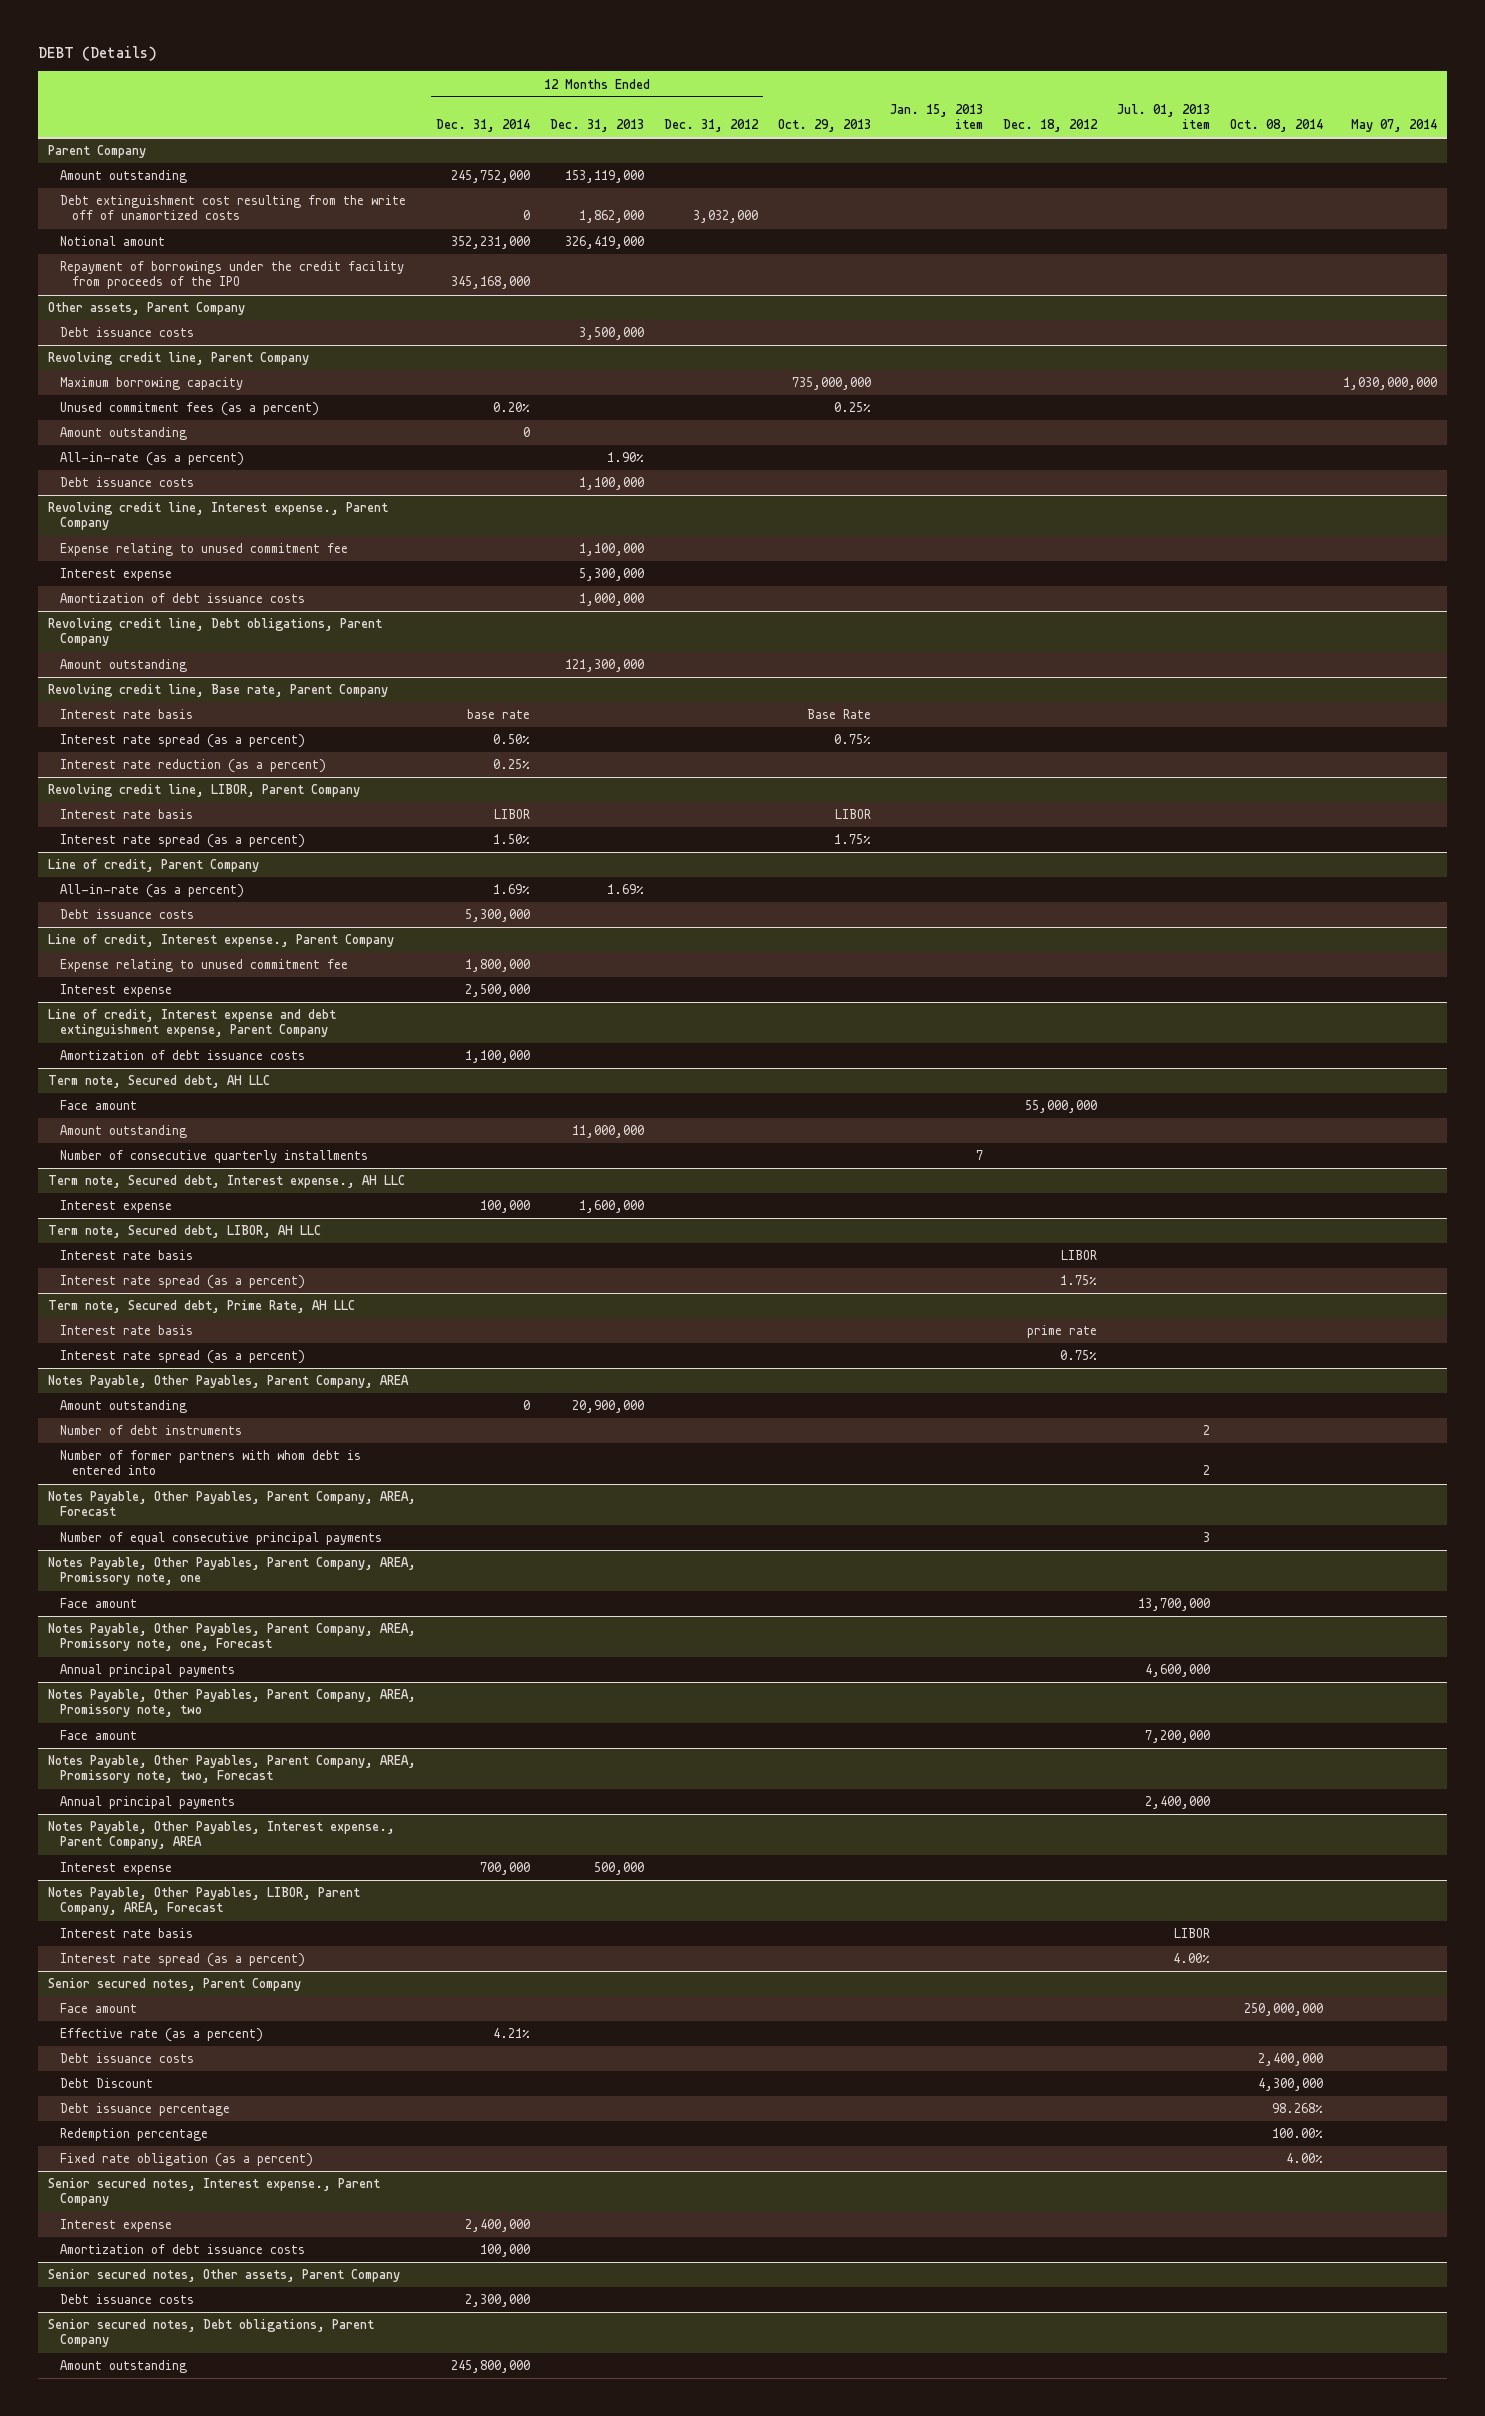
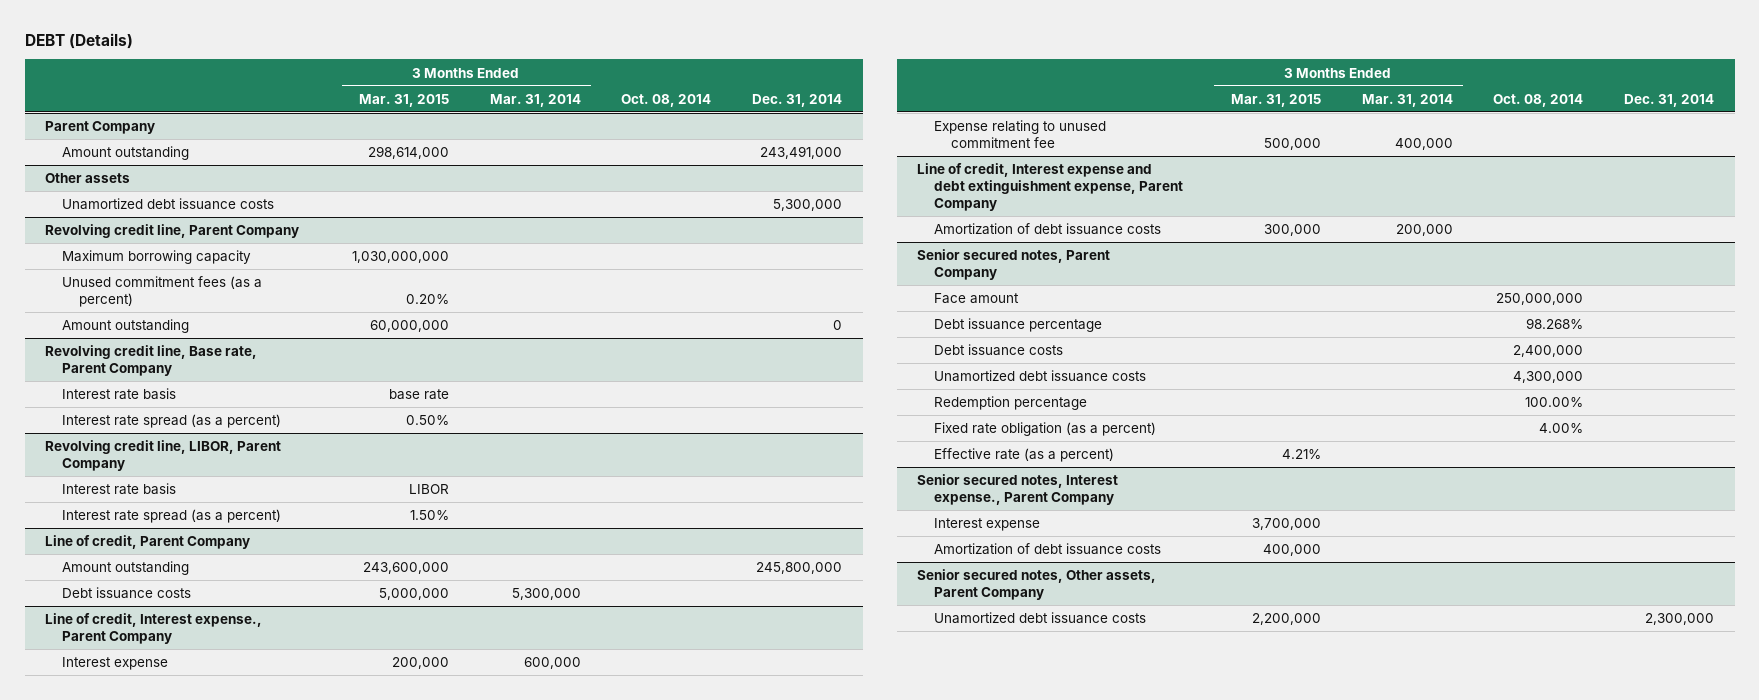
- | 12 Months Ended Dec. 31, 2014 | 12 Months Ended Dec. 31, 2013 | 12 Months Ended Dec. 31, 2012 | Oct. 29, 2013 | Jan. 15, 2013 item | Dec. 18, 2012 | Jul. 01, 2013 item | Oct. 08, 2014 | May 07, 2014
+ | 3 Months Ended Mar. 31, 2015 | 3 Months Ended Mar. 31, 2014 | Oct. 08, 2014 | Dec. 31, 2014
@ Parent Company
- Debt extinguishment cost resulting from the write off of unamortized costs | 0 | 1,862,000 | 3,032,000 | | | | | |
- Notional amount | 352,231,000 | 326,419,000 | | | | | | |
- Repayment of borrowings under the credit facility from proceeds of the IPO | 345,168,000 | | | | | | | |
- Other assets, Parent Company
- Debt issuance costs | | 3,500,000 | | | | | | |
+ Other assets
+ Unamortized debt issuance costs | | | | 5,300,000
@ Revolving credit line, Parent Company
- All-in-rate (as a percent) | | 1.90% | | | | | | |
- Debt issuance costs | | 1,100,000 | | | | | | |
- Revolving credit line, Interest expense., Parent Company
- Expense relating to unused commitment fee | | 1,100,000 | | | | | | |
- Interest expense | | 5,300,000 | | | | | | |
- Amortization of debt issuance costs | | 1,000,000 | | | | | | |
- Revolving credit line, Debt obligations, Parent Company
- Amount outstanding | | 121,300,000 | | | | | | |
@ Revolving credit line, Base rate, Parent Company
- Interest rate reduction (as a percent) | 0.25% | | | | | | | |
@ Line of credit, Parent Company
- All-in-rate (as a percent) | 1.69% | 1.69% | | | | | | |
+ Amount outstanding | 243,600,000 | | | 245,800,000
@ Line of credit, Interest expense., Parent Company
moved down: Expense relating to unused commitment fee | 500,000 | 400,000 | |
- Term note, Secured debt, AH LLC
- Face amount | | | | | | 55,000,000 | | |
- Amount outstanding | | 11,000,000 | | | | | | |
- Number of consecutive quarterly installments | | | | | 7 | | | |
- Term note, Secured debt, Interest expense., AH LLC
- Interest expense | 100,000 | 1,600,000 | | | | | | |
- Term note, Secured debt, LIBOR, AH LLC
- Interest rate basis | | | | | | LIBOR | | |
- Interest rate spread (as a percent) | | | | | | 1.75% | | |
- Term note, Secured debt, Prime Rate, AH LLC
- Interest rate basis | | | | | | prime rate | | |
- Interest rate spread (as a percent) | | | | | | 0.75% | | |
- Notes Payable, Other Payables, Parent Company, AREA
- Amount outstanding | 0 | 20,900,000 | | | | | | |
- Number of debt instruments | | | | | | | 2 | |
- Number of former partners with whom debt is entered into | | | | | | | 2 | |
- Notes Payable, Other Payables, Parent Company, AREA, Forecast
- Number of equal consecutive principal payments | | | | | | | 3 | |
- Notes Payable, Other Payables, Parent Company, AREA, Promissory note, one
- Face amount | | | | | | | 13,700,000 | |
- Notes Payable, Other Payables, Parent Company, AREA, Promissory note, one, Forecast
- Annual principal payments | | | | | | | 4,600,000 | |
- Notes Payable, Other Payables, Parent Company, AREA, Promissory note, two
- Face amount | | | | | | | 7,200,000 | |
- Notes Payable, Other Payables, Parent Company, AREA, Promissory note, two, Forecast
- Annual principal payments | | | | | | | 2,400,000 | |
- Notes Payable, Other Payables, Interest expense., Parent Company, AREA
- Interest expense | 700,000 | 500,000 | | | | | | |
- Notes Payable, Other Payables, LIBOR, Parent Company, AREA, Forecast
- Interest rate basis | | | | | | | LIBOR | |
- Interest rate spread (as a percent) | | | | | | | 4.00% | |
@ Senior secured notes, Parent Company
- Debt Discount | | | | | | | | 4,300,000 |
moved down: Debt issuance costs | | | 2,400,000 |
+ Unamortized debt issuance costs | | | 4,300,000 |
moved down: Effective rate (as a percent) | 4.21% | | |
@ Senior secured notes, Other assets, Parent Company
- Debt issuance costs | 2,300,000 | | | | | | | |
- Senior secured notes, Debt obligations, Parent Company
- Amount outstanding | 245,800,000 | | | | | | | |
@ Senior secured notes, Other assets, Parent Company
+ Unamortized debt issuance costs | 2,200,000 | | | 2,300,000

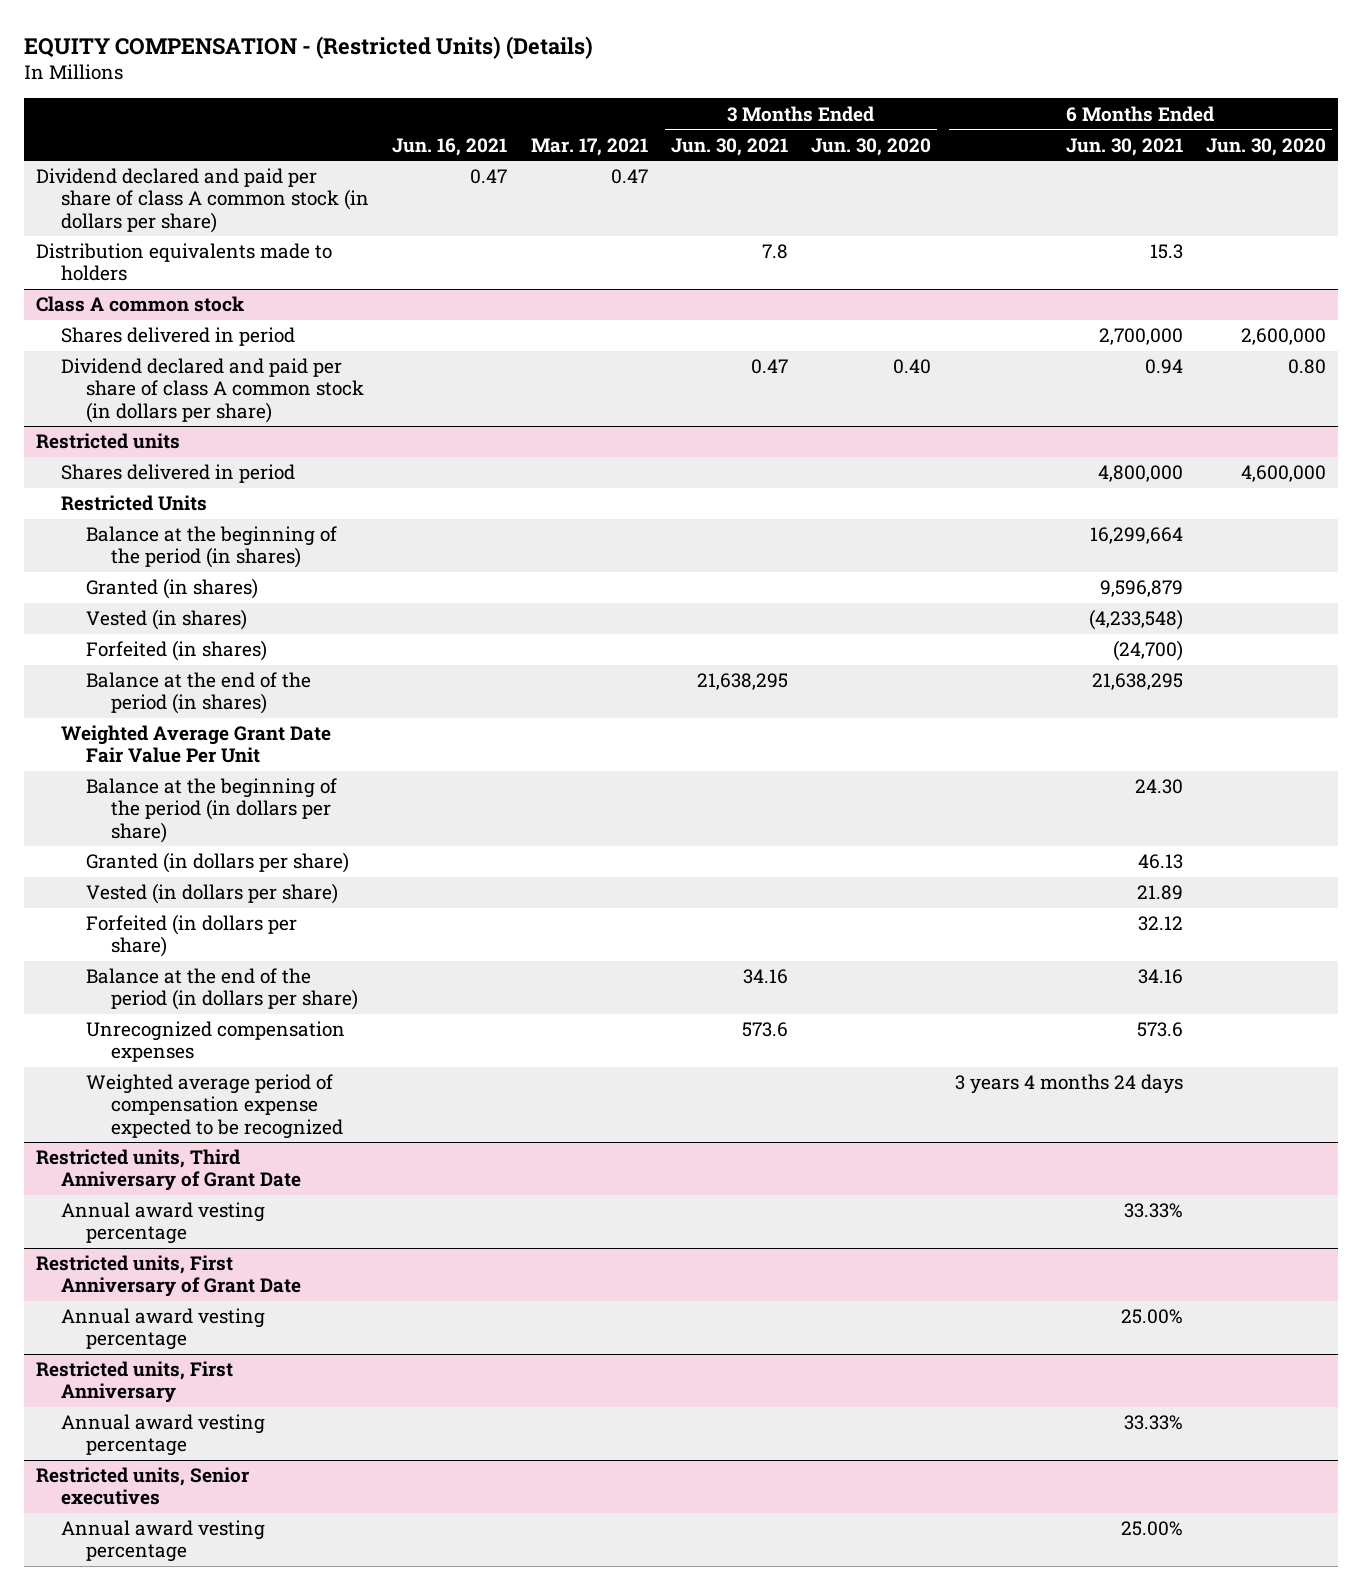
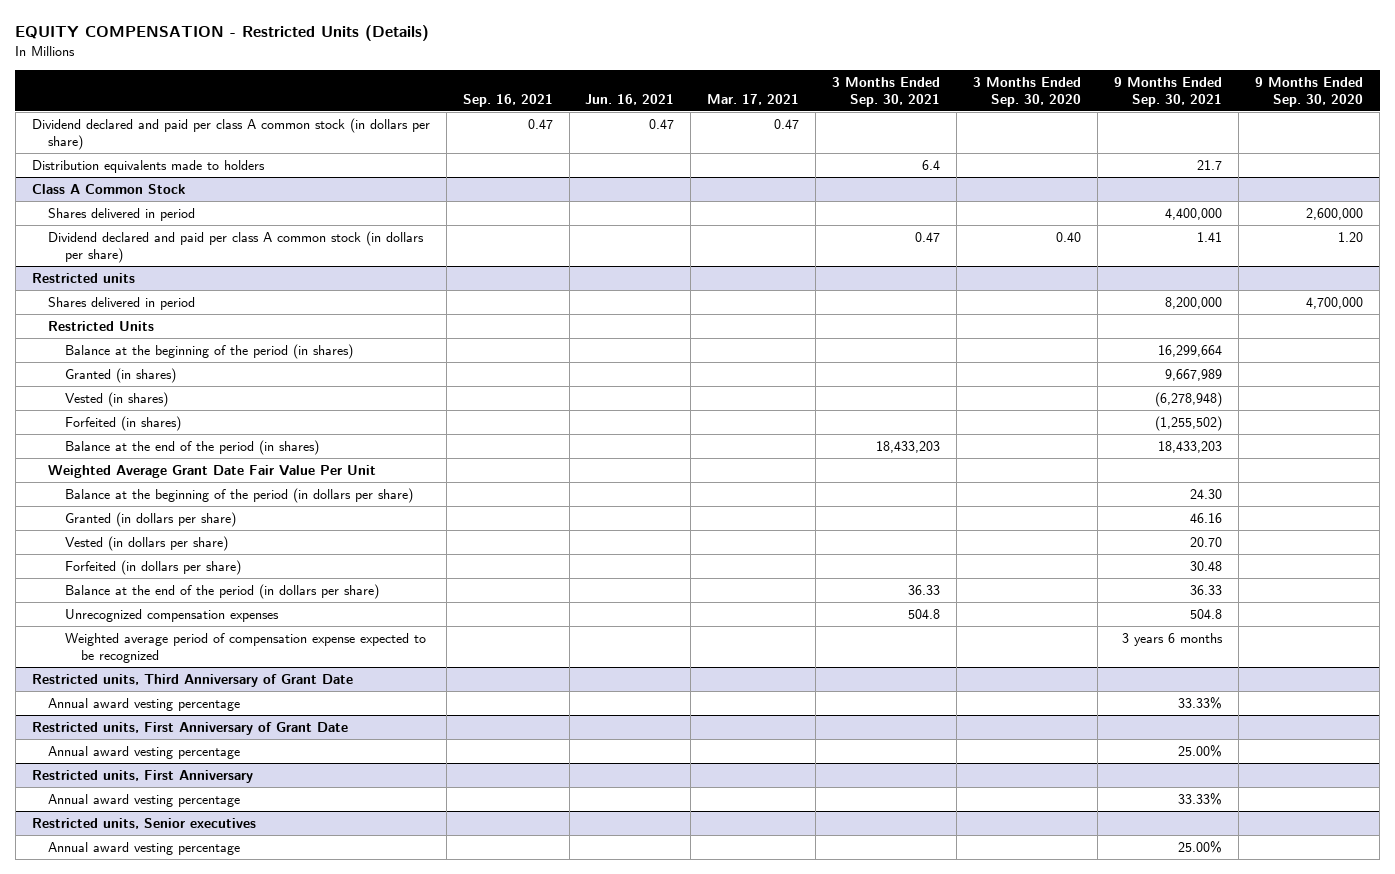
- EQUITY COMPENSATION - (Restricted Units) (Details)
+ EQUITY COMPENSATION - Restricted Units (Details)
- | Jun. 16, 2021 | Mar. 17, 2021 | 3 Months Ended Jun. 30, 2021 | 3 Months Ended Jun. 30, 2020 | 6 Months Ended Jun. 30, 2021 | 6 Months Ended Jun. 30, 2020
+ | Sep. 16, 2021 | Jun. 16, 2021 | Mar. 17, 2021 | 3 Months Ended Sep. 30, 2021 | 3 Months Ended Sep. 30, 2020 | 9 Months Ended Sep. 30, 2021 | 9 Months Ended Sep. 30, 2020
- Dividend declared and paid per share of class A common stock (in dollars per share) | 0.47 | 0.47 | | | |
+ Dividend declared and paid per class A common stock (in dollars per share) | 0.47 | 0.47 | 0.47 | | | |
- Class A common stock
+ Class A Common Stock
- Dividend declared and paid per share of class A common stock (in dollars per share) | | | 0.47 | 0.40 | 0.94 | 0.80
+ Dividend declared and paid per class A common stock (in dollars per share) | | | | 0.47 | 0.40 | 1.41 | 1.20

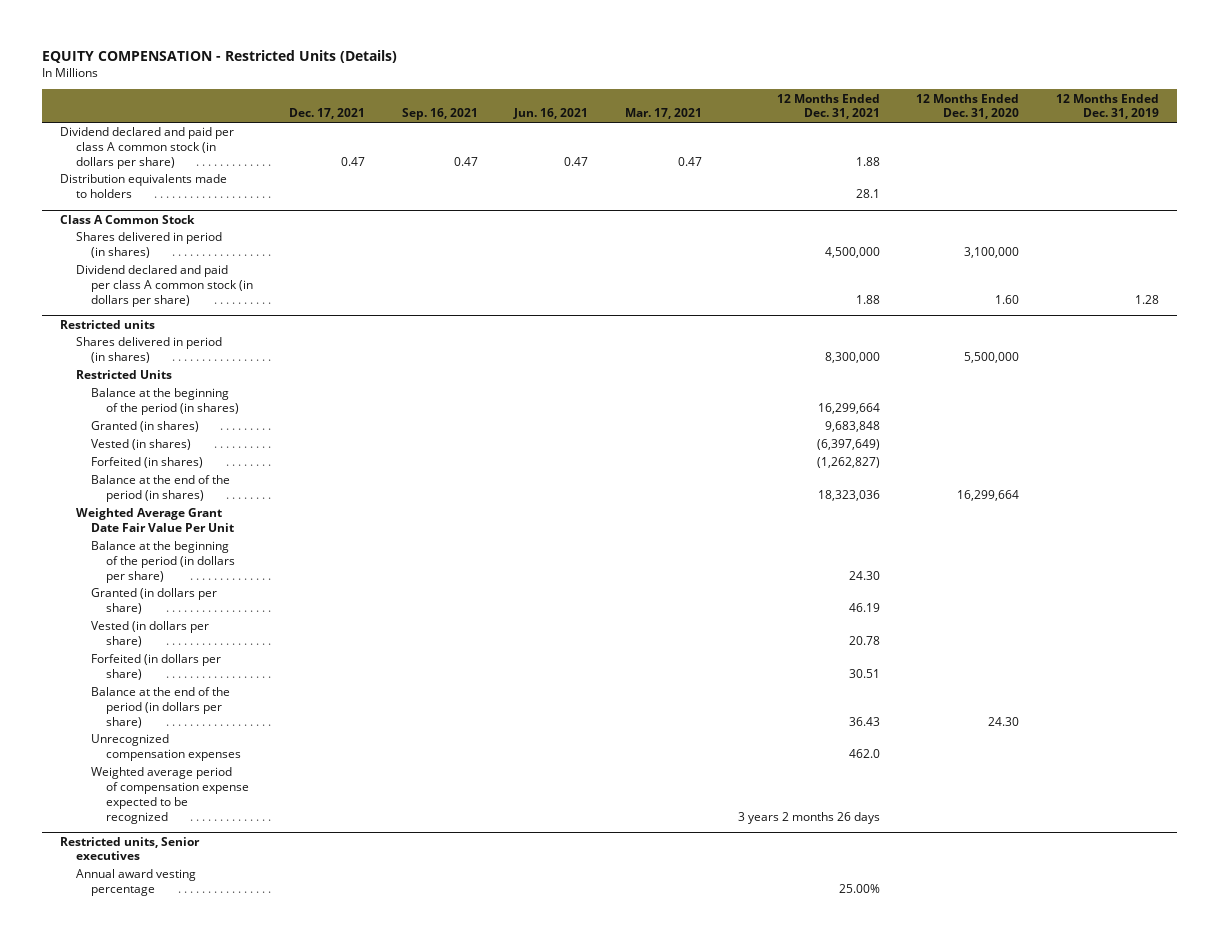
- | Sep. 16, 2021 | Jun. 16, 2021 | Mar. 17, 2021 | 3 Months Ended Sep. 30, 2021 | 3 Months Ended Sep. 30, 2020 | 9 Months Ended Sep. 30, 2021 | 9 Months Ended Sep. 30, 2020
+ | Dec. 17, 2021 | Sep. 16, 2021 | Jun. 16, 2021 | Mar. 17, 2021 | 12 Months Ended Dec. 31, 2021 | 12 Months Ended Dec. 31, 2020 | 12 Months Ended Dec. 31, 2019
@ Class A Common Stock
- Shares delivered in period | | | | | | 4,400,000 | 2,600,000
+ Shares delivered in period (in shares) | | | | | 4,500,000 | 3,100,000 |
@ Restricted units
- Shares delivered in period | | | | | | 8,200,000 | 4,700,000
+ Shares delivered in period (in shares) | | | | | 8,300,000 | 5,500,000 |
- Restricted units, Third Anniversary of Grant Date
- Annual award vesting percentage | | | | | | 33.33% |
- Restricted units, First Anniversary of Grant Date
- Annual award vesting percentage | | | | | | 25.00% |
- Restricted units, First Anniversary
- Annual award vesting percentage | | | | | | 33.33% |

